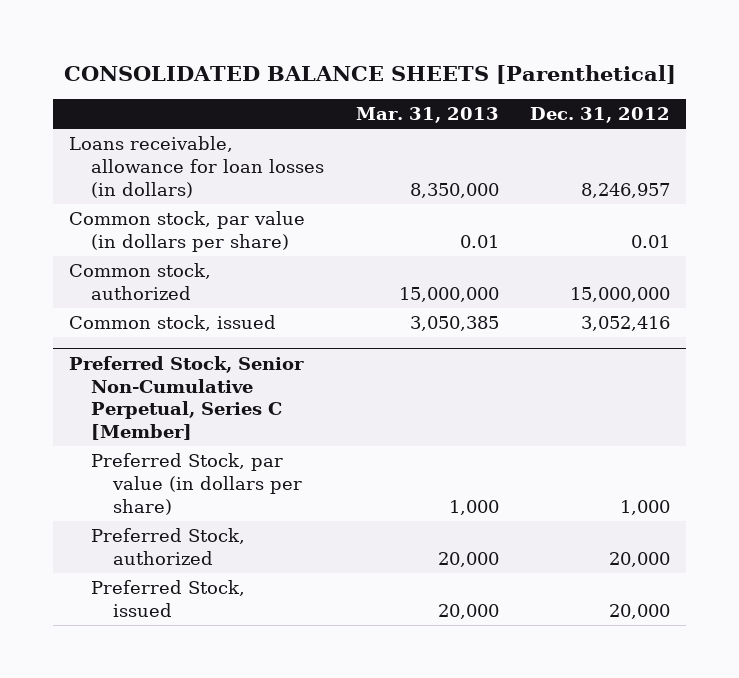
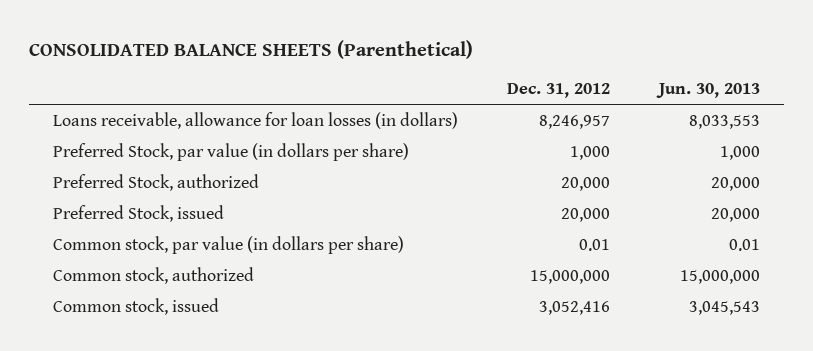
- CONSOLIDATED BALANCE SHEETS [Parenthetical]
+ CONSOLIDATED BALANCE SHEETS (Parenthetical)
- | Mar. 31, 2013 | Dec. 31, 2012
+ | Dec. 31, 2012 | Jun. 30, 2013
- Preferred Stock, Senior Non-Cumulative Perpetual, Series C [Member]
moved down: Common stock, par value (in dollars per share) | 0.01 | 0.01
moved down: Common stock, authorized | 15,000,000 | 15,000,000
moved down: Common stock, issued | 3,052,416 | 3,045,543

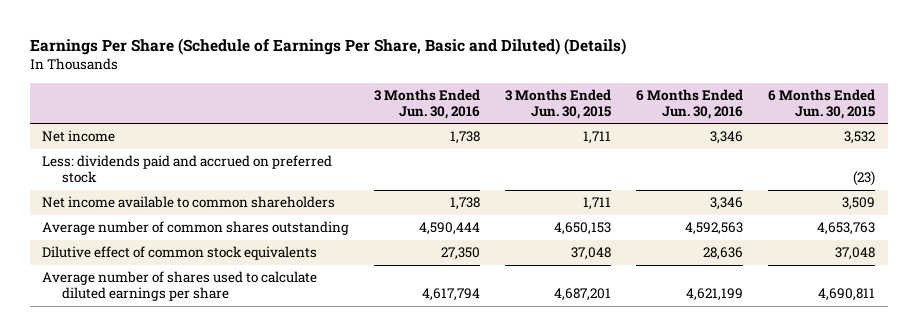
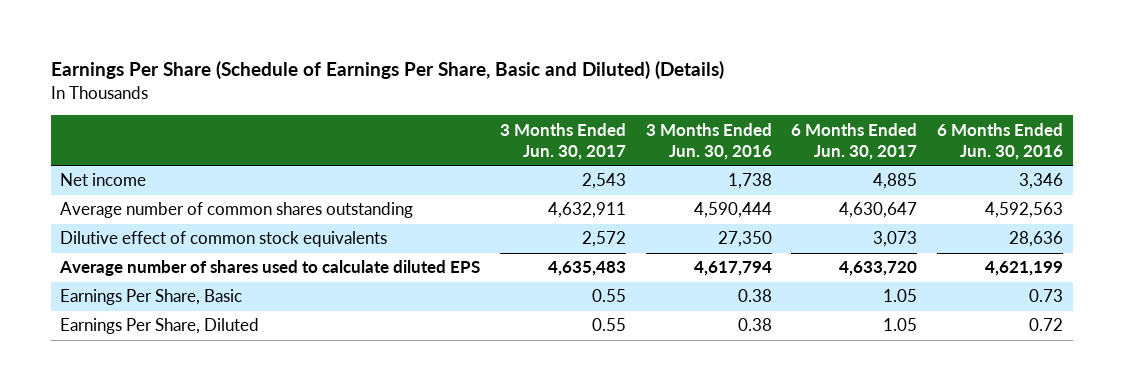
- | 3 Months Ended Jun. 30, 2016 | 3 Months Ended Jun. 30, 2015 | 6 Months Ended Jun. 30, 2016 | 6 Months Ended Jun. 30, 2015
+ | 3 Months Ended Jun. 30, 2017 | 3 Months Ended Jun. 30, 2016 | 6 Months Ended Jun. 30, 2017 | 6 Months Ended Jun. 30, 2016
- Less: dividends paid and accrued on preferred stock | | | | (23)
- Net income available to common shareholders | 1,738 | 1,711 | 3,346 | 3,509
- Average number of shares used to calculate diluted earnings per share | 4,617,794 | 4,687,201 | 4,621,199 | 4,690,811
+ Average number of shares used to calculate diluted EPS | 4,635,483 | 4,617,794 | 4,633,720 | 4,621,199
+ Earnings Per Share, Basic | 0.55 | 0.38 | 1.05 | 0.73
+ Earnings Per Share, Diluted | 0.55 | 0.38 | 1.05 | 0.72

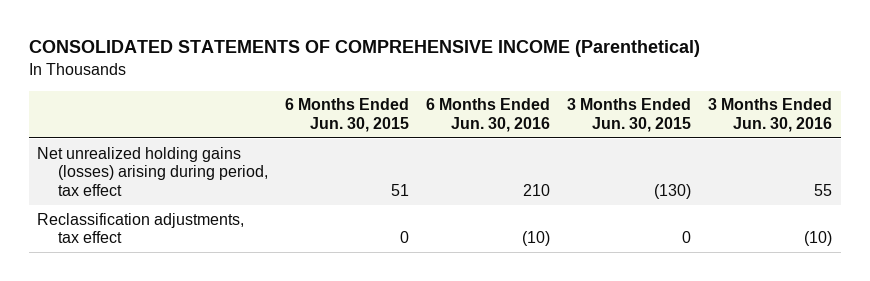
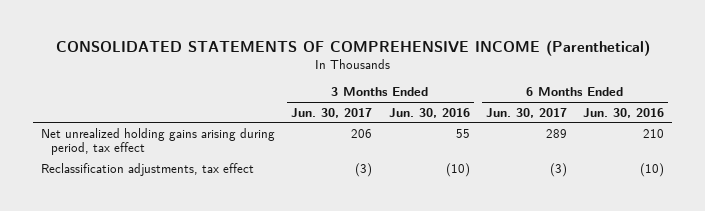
- | 6 Months Ended Jun. 30, 2015 | 6 Months Ended Jun. 30, 2016 | 3 Months Ended Jun. 30, 2015 | 3 Months Ended Jun. 30, 2016
+ | 3 Months Ended Jun. 30, 2017 | 3 Months Ended Jun. 30, 2016 | 6 Months Ended Jun. 30, 2017 | 6 Months Ended Jun. 30, 2016
- Net unrealized holding gains (losses) arising during period, tax effect | 51 | 210 | (130) | 55
+ Net unrealized holding gains arising during period, tax effect | 206 | 55 | 289 | 210

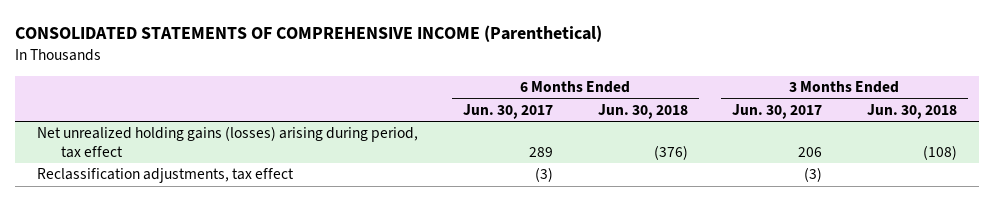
- | 3 Months Ended Jun. 30, 2017 | 3 Months Ended Jun. 30, 2016 | 6 Months Ended Jun. 30, 2017 | 6 Months Ended Jun. 30, 2016
+ | 6 Months Ended Jun. 30, 2017 | 6 Months Ended Jun. 30, 2018 | 3 Months Ended Jun. 30, 2017 | 3 Months Ended Jun. 30, 2018
- Net unrealized holding gains arising during period, tax effect | 206 | 55 | 289 | 210
+ Net unrealized holding gains (losses) arising during period, tax effect | 289 | (376) | 206 | (108)

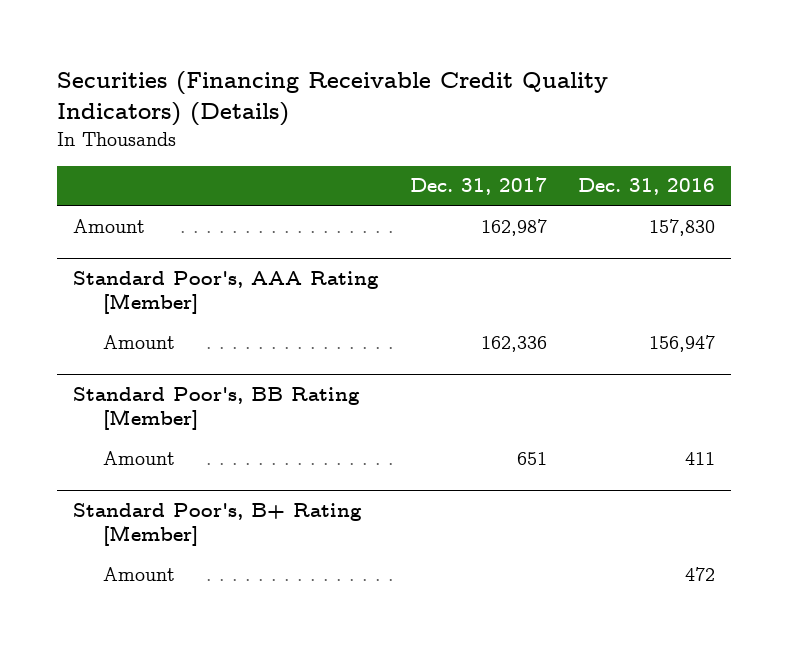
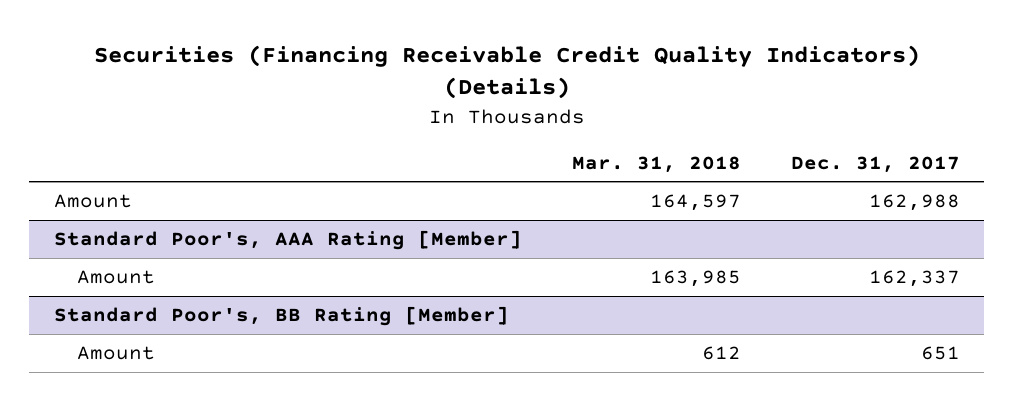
- | Dec. 31, 2017 | Dec. 31, 2016
+ | Mar. 31, 2018 | Dec. 31, 2017
- Amount | 162,987 | 157,830
+ Amount | 164,597 | 162,988
@ Standard Poor's, AAA Rating [Member]
- Amount | 162,336 | 156,947
+ Amount | 163,985 | 162,337
- Standard Poor's, B+ Rating [Member]
- Amount | | 472

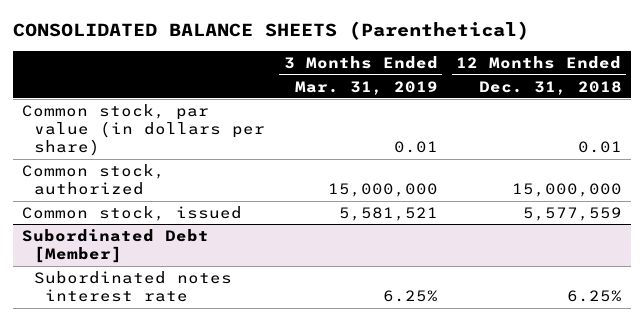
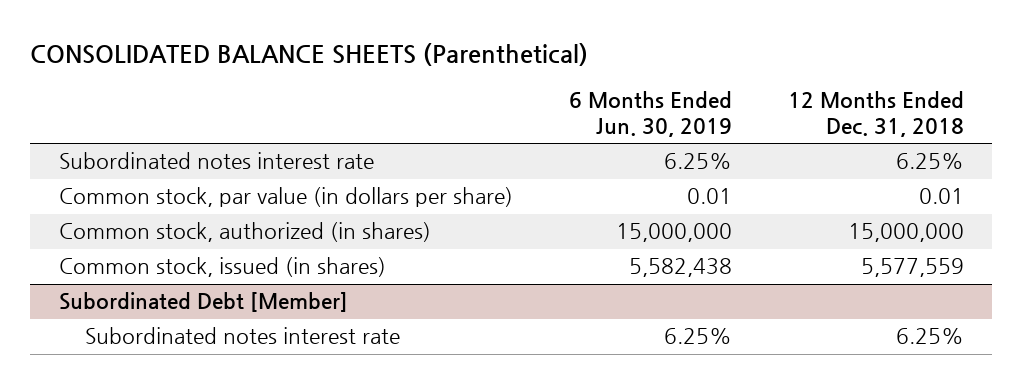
- | 3 Months Ended Mar. 31, 2019 | 12 Months Ended Dec. 31, 2018
+ | 6 Months Ended Jun. 30, 2019 | 12 Months Ended Dec. 31, 2018
+ Subordinated notes interest rate | 6.25% | 6.25%
- Common stock, authorized | 15,000,000 | 15,000,000
- Common stock, issued | 5,581,521 | 5,577,559
+ Common stock, authorized (in shares) | 15,000,000 | 15,000,000
+ Common stock, issued (in shares) | 5,582,438 | 5,577,559

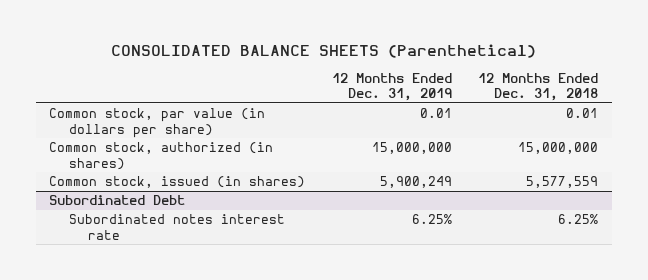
- | 6 Months Ended Jun. 30, 2019 | 12 Months Ended Dec. 31, 2018
+ | 12 Months Ended Dec. 31, 2019 | 12 Months Ended Dec. 31, 2018
- Subordinated notes interest rate | 6.25% | 6.25%
- Subordinated Debt [Member]
+ Subordinated Debt

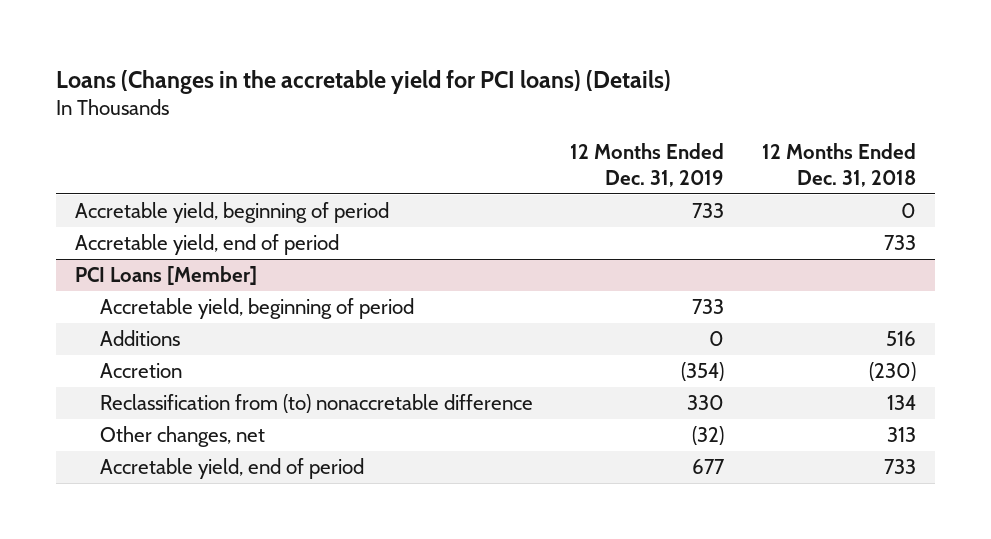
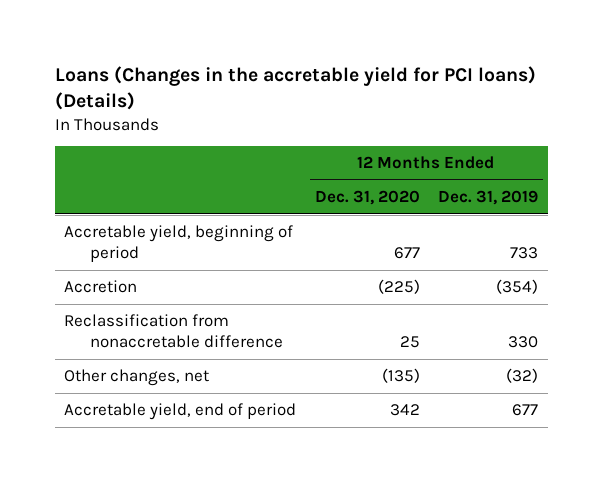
- | 12 Months Ended Dec. 31, 2019 | 12 Months Ended Dec. 31, 2018
+ | 12 Months Ended Dec. 31, 2020 | 12 Months Ended Dec. 31, 2019
- Accretable yield, end of period | | 733
- PCI Loans [Member]
- Accretable yield, beginning of period | 733 |
- Additions | 0 | 516
- Reclassification from (to) nonaccretable difference | 330 | 134
+ Reclassification from nonaccretable difference | 25 | 330

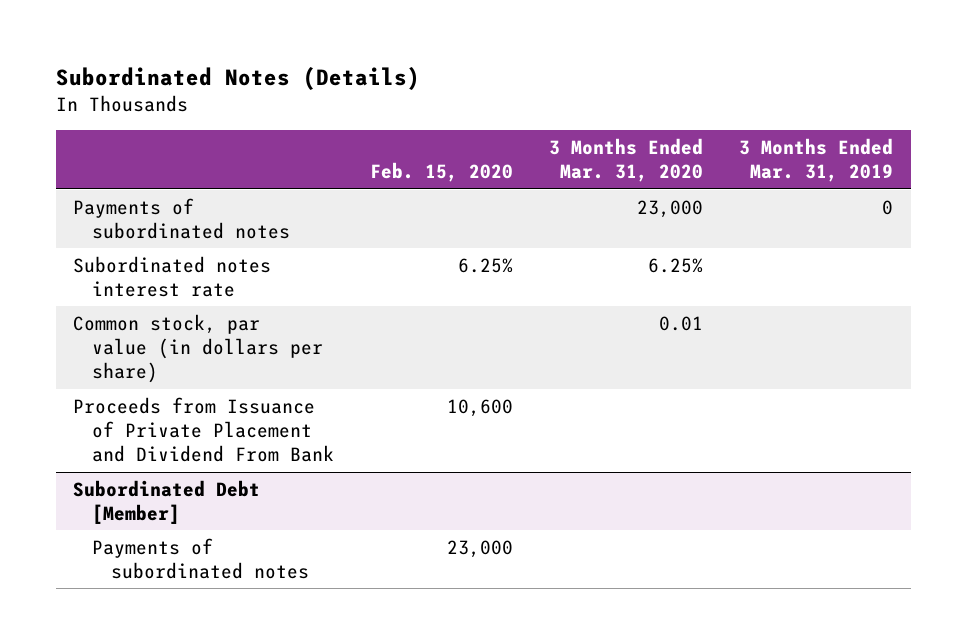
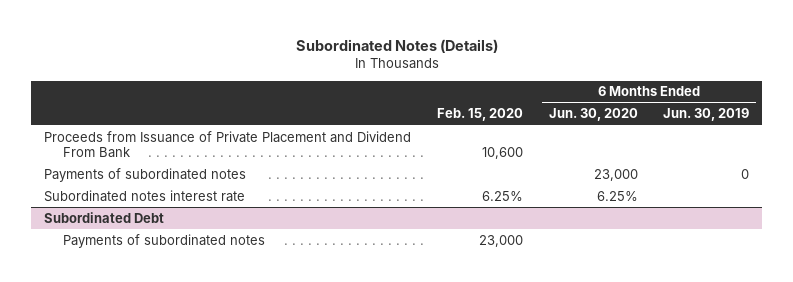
- | Feb. 15, 2020 | 3 Months Ended Mar. 31, 2020 | 3 Months Ended Mar. 31, 2019
+ | Feb. 15, 2020 | 6 Months Ended Jun. 30, 2020 | 6 Months Ended Jun. 30, 2019
moved up: Proceeds from Issuance of Private Placement and Dividend From Bank | 10,600 | |
- Common stock, par value (in dollars per share) | | 0.01 |
- Subordinated Debt [Member]
+ Subordinated Debt

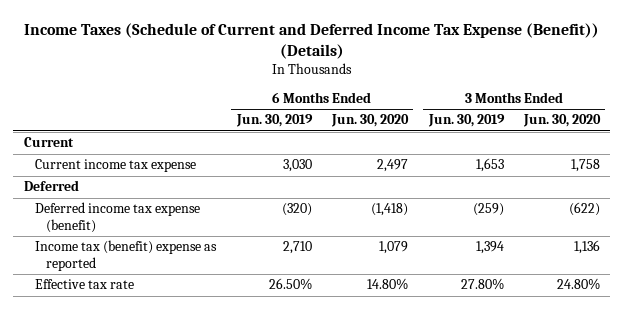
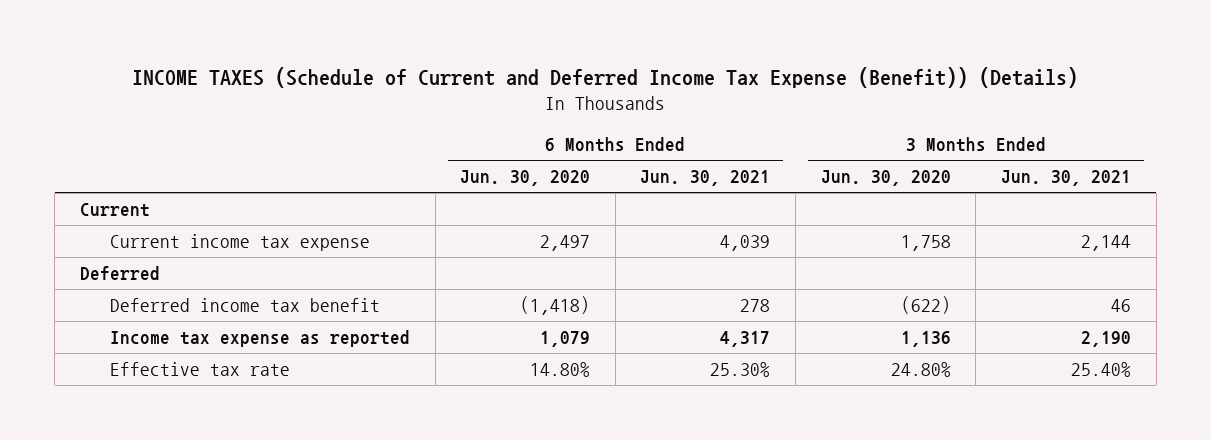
- Income Taxes (Schedule of Current and Deferred Income Tax Expense (Benefit)) (Details)
+ INCOME TAXES (Schedule of Current and Deferred Income Tax Expense (Benefit)) (Details)
- | 6 Months Ended Jun. 30, 2019 | 6 Months Ended Jun. 30, 2020 | 3 Months Ended Jun. 30, 2019 | 3 Months Ended Jun. 30, 2020
+ | 6 Months Ended Jun. 30, 2020 | 6 Months Ended Jun. 30, 2021 | 3 Months Ended Jun. 30, 2020 | 3 Months Ended Jun. 30, 2021
- Deferred income tax expense (benefit) | (320) | (1,418) | (259) | (622)
- Income tax (benefit) expense as reported | 2,710 | 1,079 | 1,394 | 1,136
+ Deferred income tax benefit | (1,418) | 278 | (622) | 46
+ Income tax expense as reported | 1,079 | 4,317 | 1,136 | 2,190

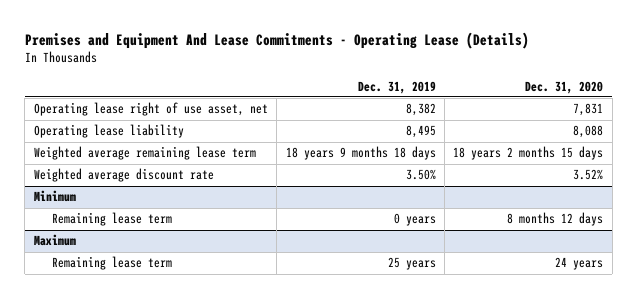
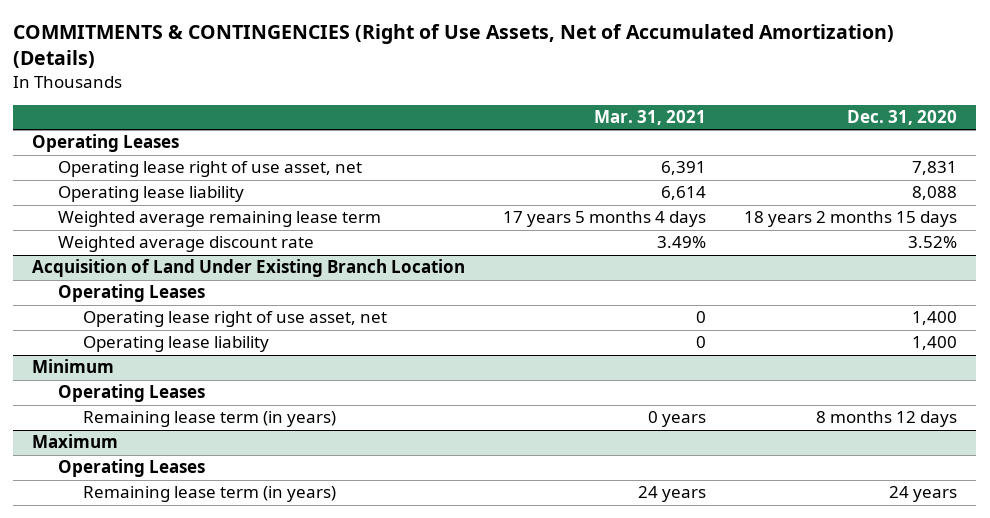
- Premises and Equipment And Lease Commitments - Operating Lease (Details)
+ COMMITMENTS & CONTINGENCIES (Right of Use Assets, Net of Accumulated Amortization) (Details)
- | Dec. 31, 2019 | Dec. 31, 2020
+ | Mar. 31, 2021 | Dec. 31, 2020
+ Operating Leases
+ Acquisition of Land Under Existing Branch Location
+ Operating Leases
+ Operating lease right of use asset, net | 0 | 1,400
+ Operating lease liability | 0 | 1,400
@ Minimum
- Remaining lease term | 0 years | 8 months 12 days
+ Operating Leases
+ Remaining lease term (in years) | 0 years | 8 months 12 days
@ Maximum
- Remaining lease term | 25 years | 24 years
+ Operating Leases
+ Remaining lease term (in years) | 24 years | 24 years

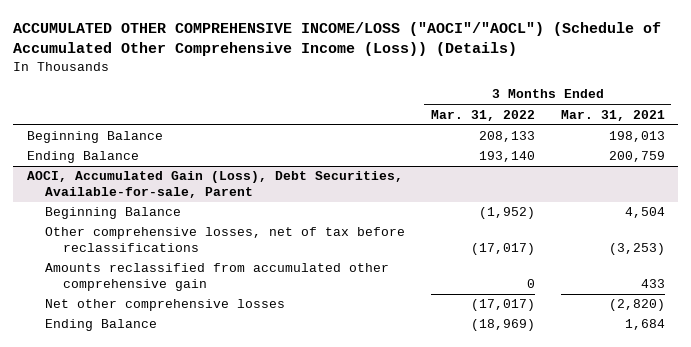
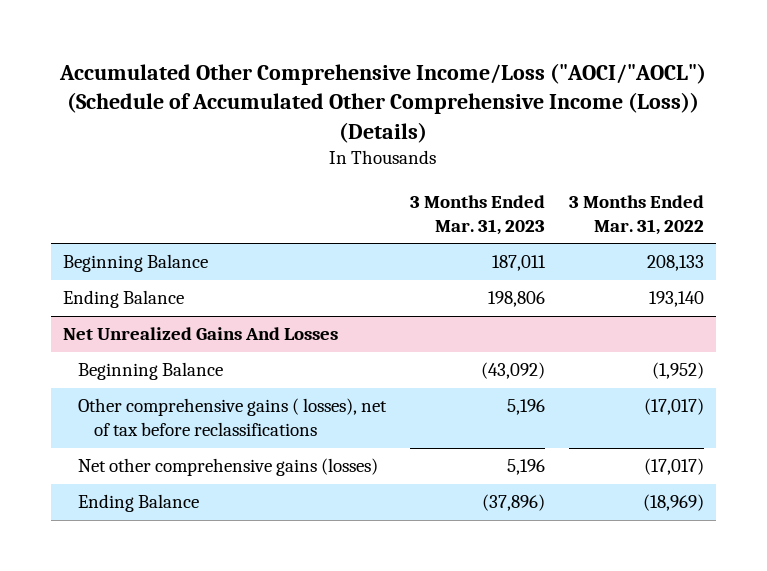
- ACCUMULATED OTHER COMPREHENSIVE INCOME/LOSS ("AOCI"/"AOCL") (Schedule of Accumulated Other Comprehensive Income (Loss)) (Details)
+ Accumulated Other Comprehensive Income/Loss ("AOCI/"AOCL") (Schedule of Accumulated Other Comprehensive Income (Loss)) (Details)
- | 3 Months Ended Mar. 31, 2022 | 3 Months Ended Mar. 31, 2021
+ | 3 Months Ended Mar. 31, 2023 | 3 Months Ended Mar. 31, 2022
- AOCI, Accumulated Gain (Loss), Debt Securities, Available-for-sale, Parent
+ Net Unrealized Gains And Losses
- Other comprehensive losses, net of tax before reclassifications | (17,017) | (3,253)
- Amounts reclassified from accumulated other comprehensive gain | 0 | 433
- Net other comprehensive losses | (17,017) | (2,820)
+ Other comprehensive gains ( losses), net of tax before reclassifications | 5,196 | (17,017)
+ Net other comprehensive gains (losses) | 5,196 | (17,017)

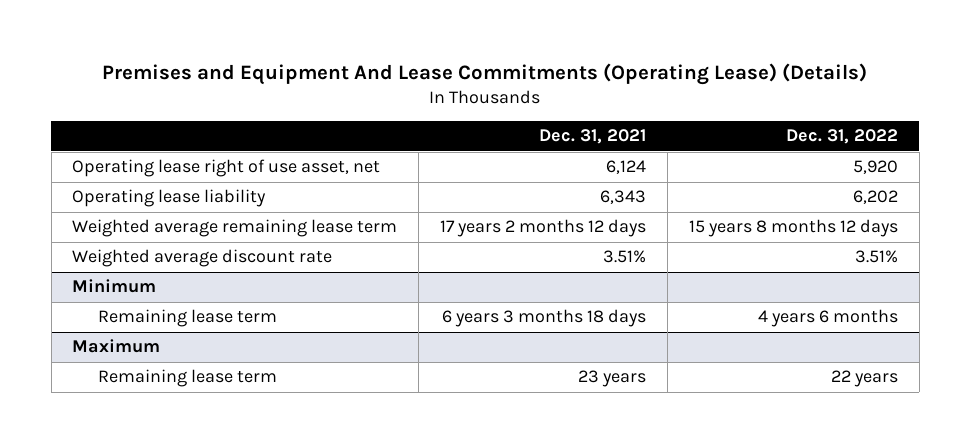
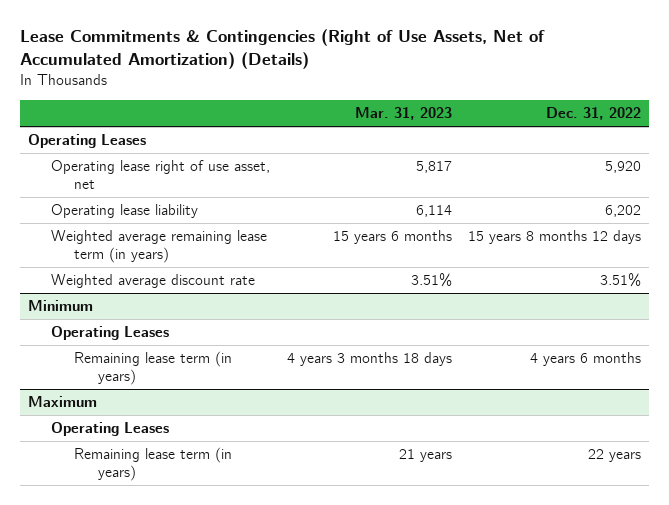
- Premises and Equipment And Lease Commitments (Operating Lease) (Details)
+ Lease Commitments & Contingencies (Right of Use Assets, Net of Accumulated Amortization) (Details)
- | Dec. 31, 2021 | Dec. 31, 2022
+ | Mar. 31, 2023 | Dec. 31, 2022
+ Operating Leases
- Weighted average remaining lease term | 17 years 2 months 12 days | 15 years 8 months 12 days
+ Weighted average remaining lease term (in years) | 15 years 6 months | 15 years 8 months 12 days
@ Minimum
- Remaining lease term | 6 years 3 months 18 days | 4 years 6 months
+ Operating Leases
+ Remaining lease term (in years) | 4 years 3 months 18 days | 4 years 6 months
@ Maximum
- Remaining lease term | 23 years | 22 years
+ Operating Leases
+ Remaining lease term (in years) | 21 years | 22 years

